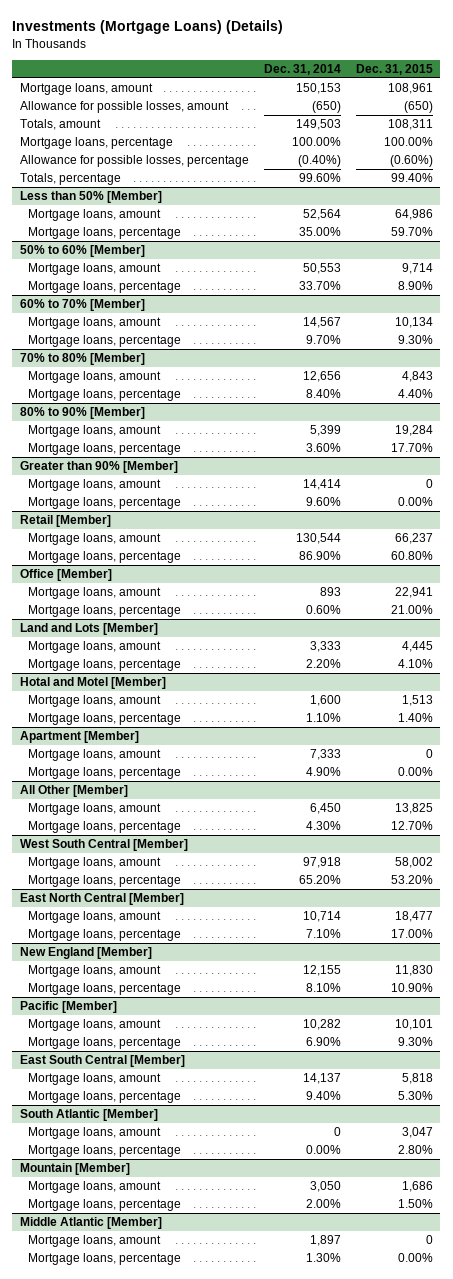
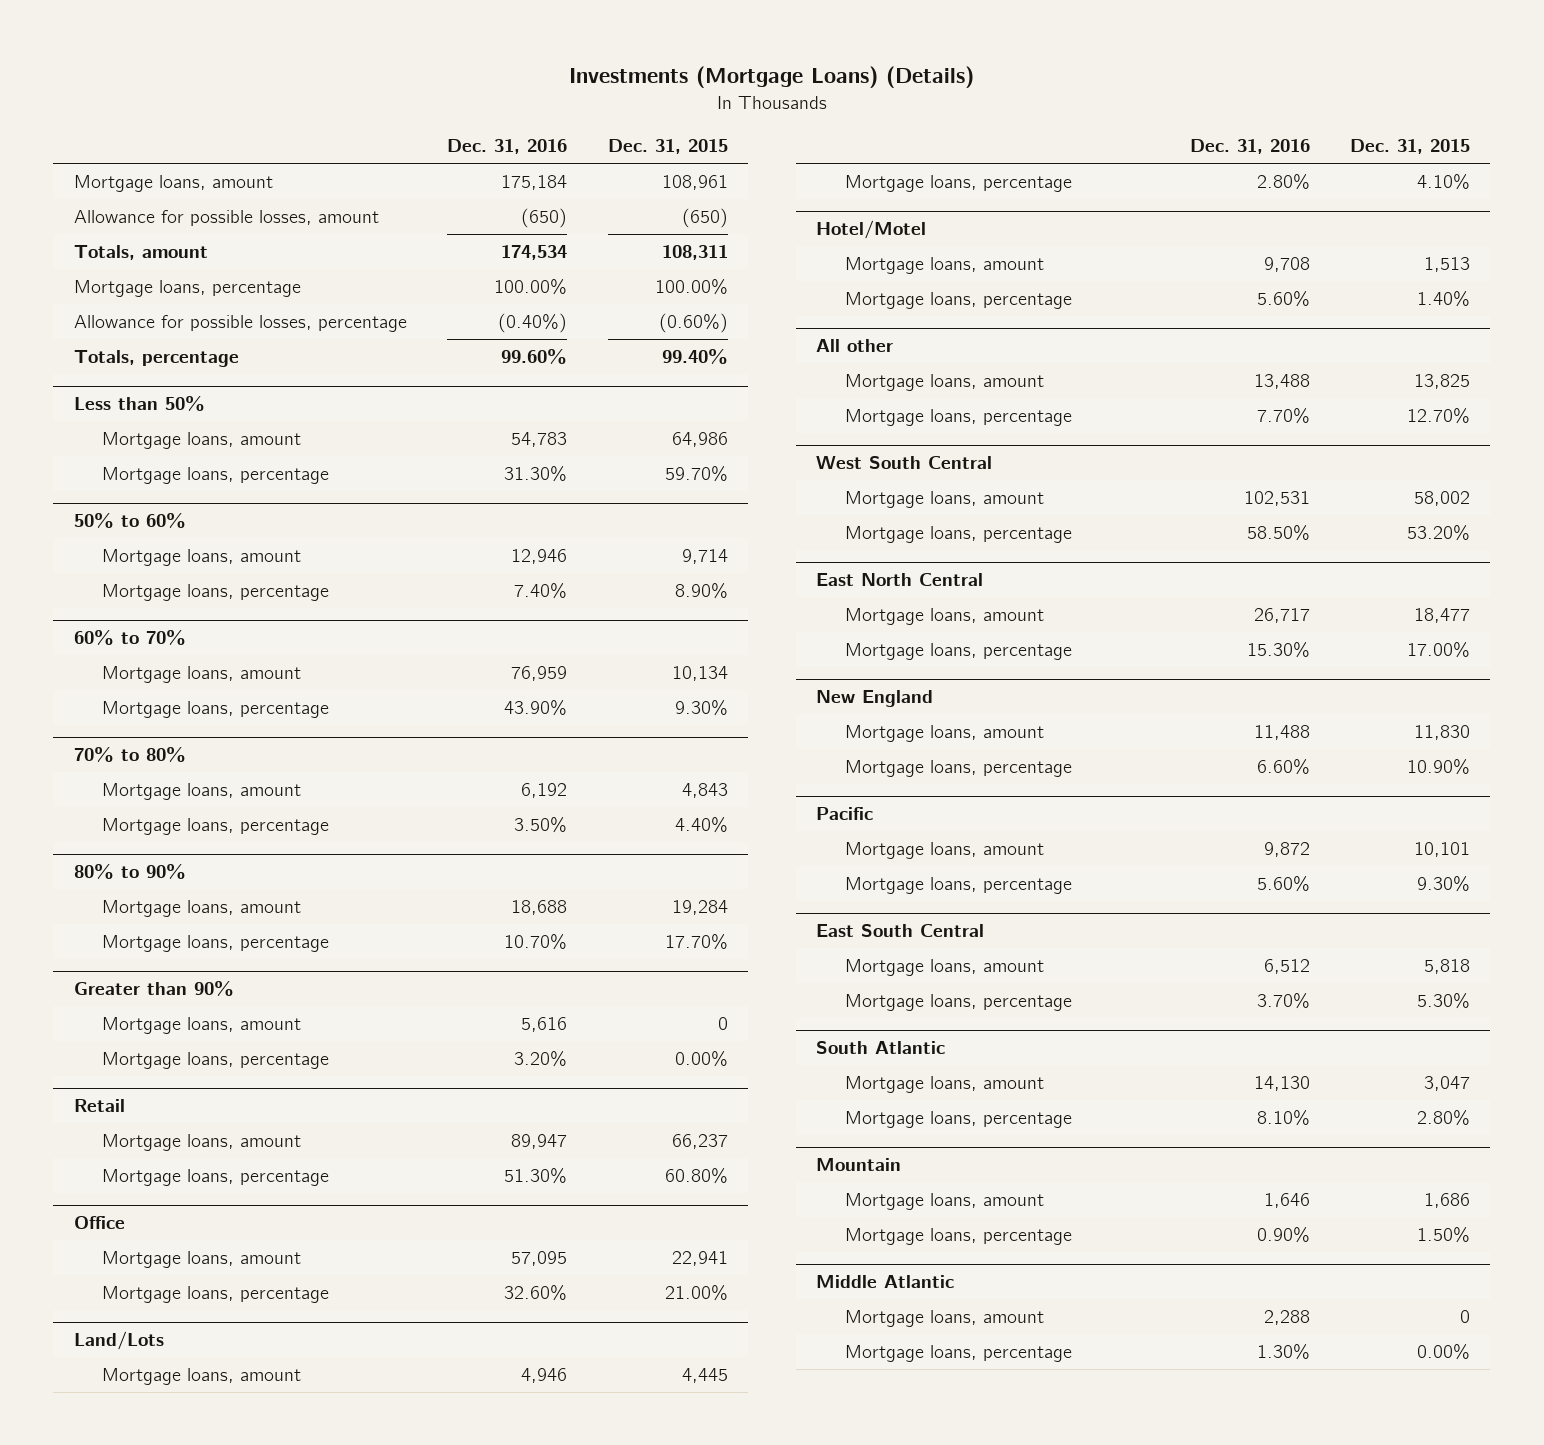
- | Dec. 31, 2014 | Dec. 31, 2015
+ | Dec. 31, 2016 | Dec. 31, 2015
- Less than 50% [Member]
+ Less than 50%
- 50% to 60% [Member]
+ 50% to 60%
- 60% to 70% [Member]
+ 60% to 70%
- 70% to 80% [Member]
+ 70% to 80%
- 80% to 90% [Member]
+ 80% to 90%
- Greater than 90% [Member]
+ Greater than 90%
- Retail [Member]
+ Retail
- Office [Member]
+ Office
- Land and Lots [Member]
+ Land/Lots
- Hotal and Motel [Member]
+ Hotel/Motel
- Apartment [Member]
- Mortgage loans, amount | 7,333 | 0
- Mortgage loans, percentage | 4.90% | 0.00%
- All Other [Member]
+ All other
- West South Central [Member]
+ West South Central
- East North Central [Member]
+ East North Central
- New England [Member]
+ New England
- Pacific [Member]
+ Pacific
- East South Central [Member]
+ East South Central
- South Atlantic [Member]
+ South Atlantic
- Mountain [Member]
+ Mountain
- Middle Atlantic [Member]
+ Middle Atlantic

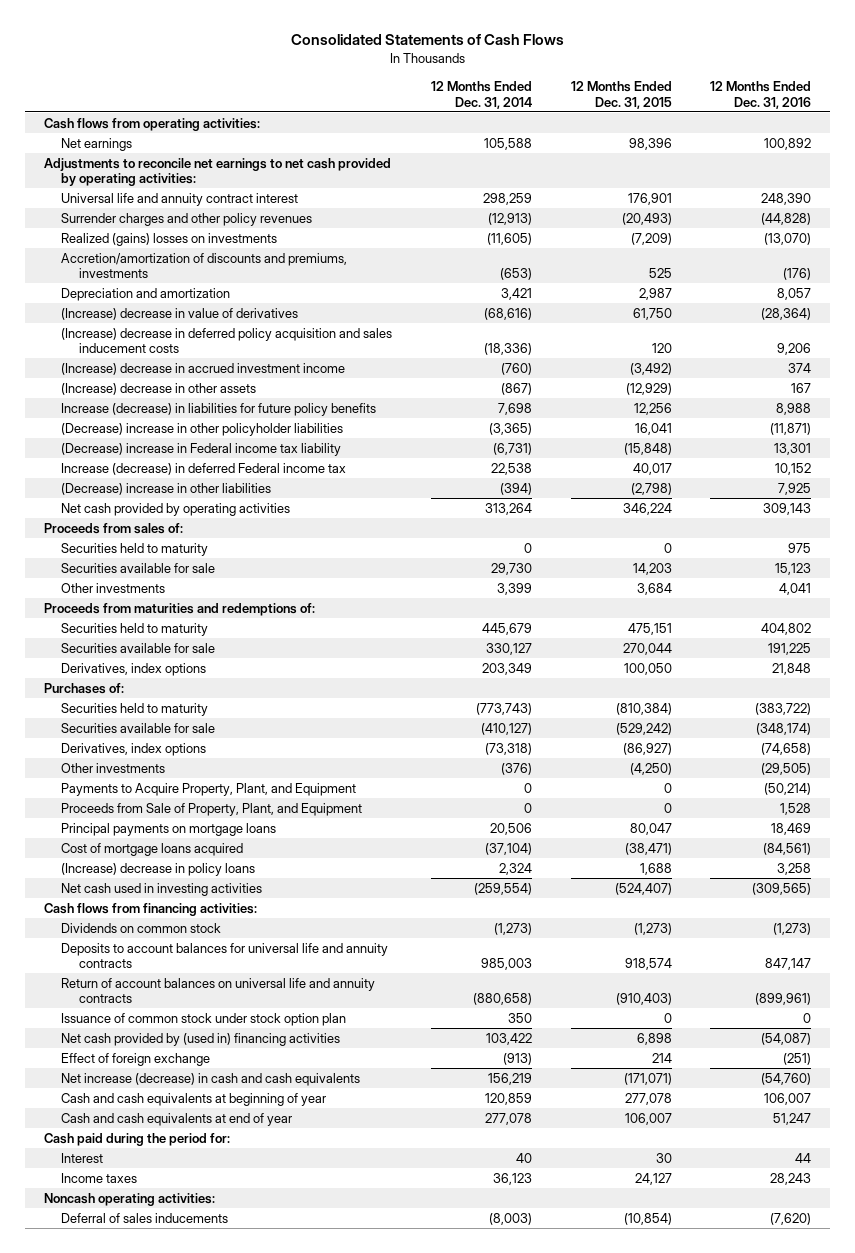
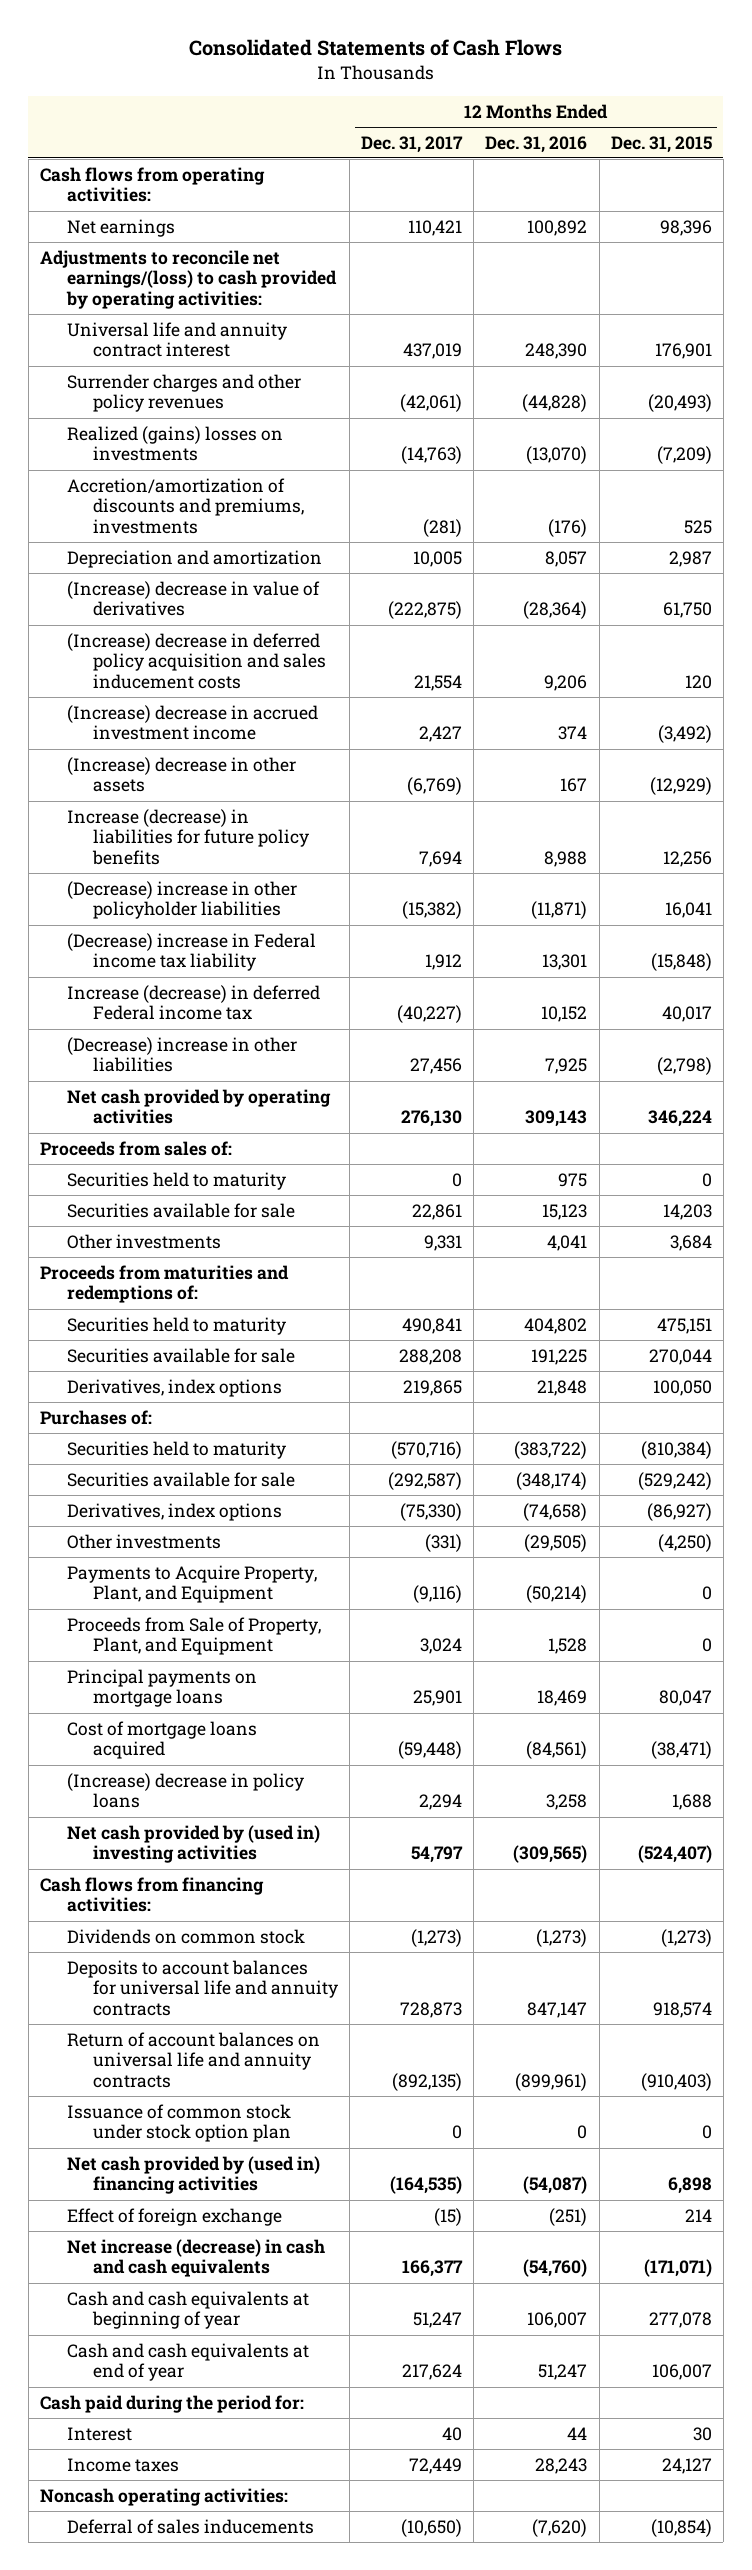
- | 12 Months Ended Dec. 31, 2014 | 12 Months Ended Dec. 31, 2015 | 12 Months Ended Dec. 31, 2016
+ | 12 Months Ended Dec. 31, 2017 | 12 Months Ended Dec. 31, 2016 | 12 Months Ended Dec. 31, 2015
- Adjustments to reconcile net earnings to net cash provided by operating activities:
+ Adjustments to reconcile net earnings/(loss) to cash provided by operating activities:
- Net cash used in investing activities | (259,554) | (524,407) | (309,565)
+ Net cash provided by (used in) investing activities | 54,797 | (309,565) | (524,407)

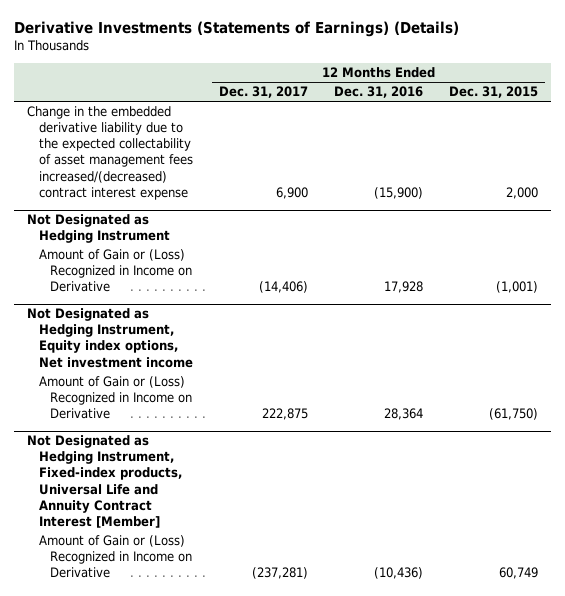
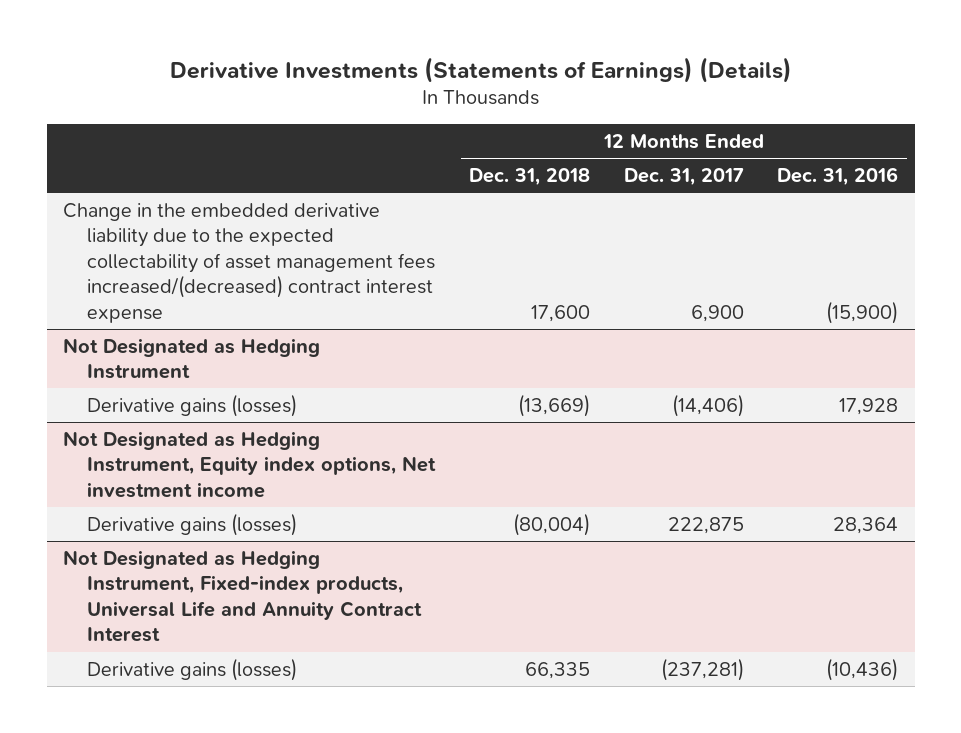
- | 12 Months Ended Dec. 31, 2017 | 12 Months Ended Dec. 31, 2016 | 12 Months Ended Dec. 31, 2015
+ | 12 Months Ended Dec. 31, 2018 | 12 Months Ended Dec. 31, 2017 | 12 Months Ended Dec. 31, 2016
@ Not Designated as Hedging Instrument
- Amount of Gain or (Loss) Recognized in Income on Derivative | (14,406) | 17,928 | (1,001)
+ Derivative gains (losses) | (13,669) | (14,406) | 17,928
@ Not Designated as Hedging Instrument, Equity index options, Net investment income
- Amount of Gain or (Loss) Recognized in Income on Derivative | 222,875 | 28,364 | (61,750)
- Not Designated as Hedging Instrument, Fixed-index products, Universal Life and Annuity Contract Interest [Member]
- Amount of Gain or (Loss) Recognized in Income on Derivative | (237,281) | (10,436) | 60,749
@ Not Designated as Hedging Instrument, Equity index options, Net investment income
+ Derivative gains (losses) | (80,004) | 222,875 | 28,364
+ Not Designated as Hedging Instrument, Fixed-index products, Universal Life and Annuity Contract Interest
+ Derivative gains (losses) | 66,335 | (237,281) | (10,436)

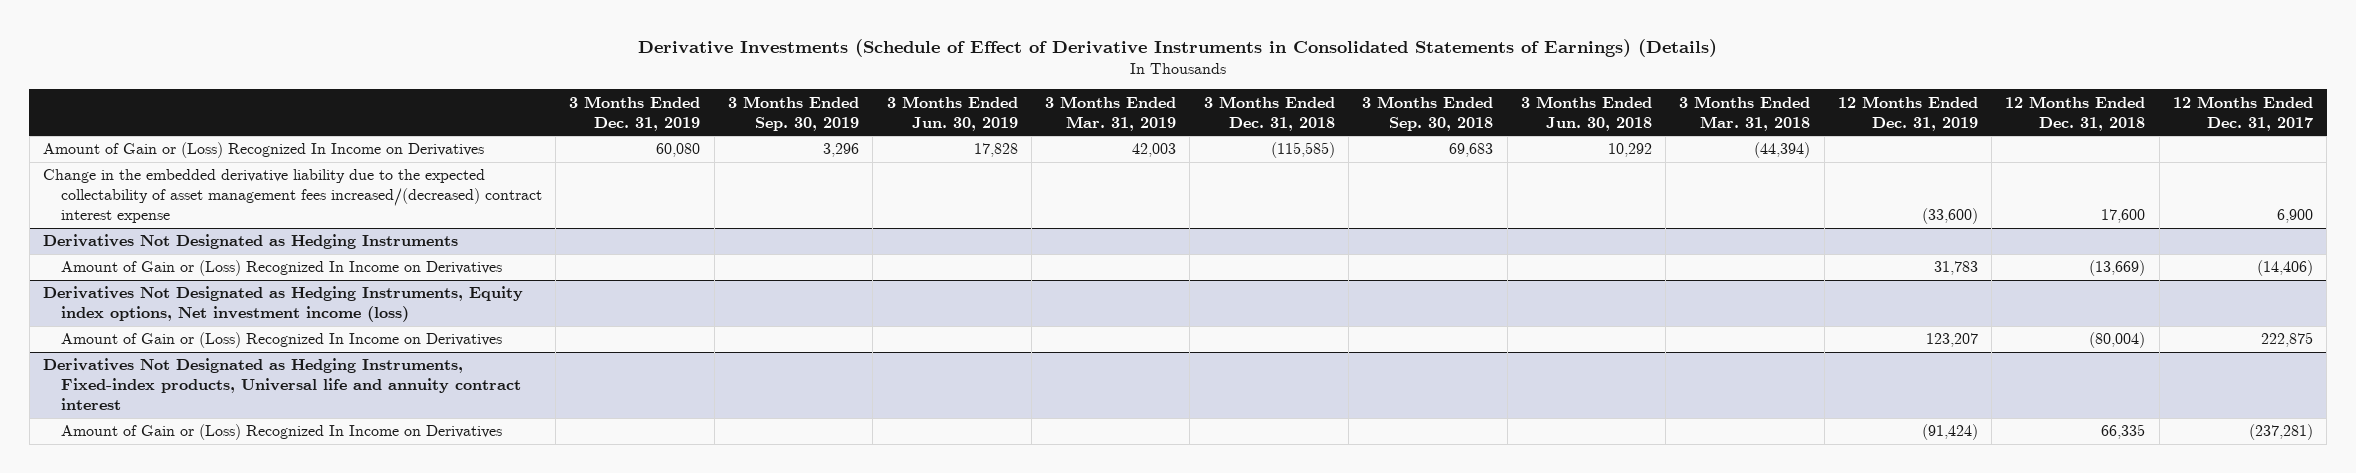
- Derivative Investments (Statements of Earnings) (Details)
+ Derivative Investments (Schedule of Effect of Derivative Instruments in Consolidated Statements of Earnings) (Details)
- | 12 Months Ended Dec. 31, 2018 | 12 Months Ended Dec. 31, 2017 | 12 Months Ended Dec. 31, 2016
+ | 3 Months Ended Dec. 31, 2019 | 3 Months Ended Sep. 30, 2019 | 3 Months Ended Jun. 30, 2019 | 3 Months Ended Mar. 31, 2019 | 3 Months Ended Dec. 31, 2018 | 3 Months Ended Sep. 30, 2018 | 3 Months Ended Jun. 30, 2018 | 3 Months Ended Mar. 31, 2018 | 12 Months Ended Dec. 31, 2019 | 12 Months Ended Dec. 31, 2018 | 12 Months Ended Dec. 31, 2017
+ Amount of Gain or (Loss) Recognized In Income on Derivatives | 60,080 | 3,296 | 17,828 | 42,003 | (115,585) | 69,683 | 10,292 | (44,394) | | |
- Not Designated as Hedging Instrument
- Derivative gains (losses) | (13,669) | (14,406) | 17,928
- Not Designated as Hedging Instrument, Equity index options, Net investment income
- Derivative gains (losses) | (80,004) | 222,875 | 28,364
- Not Designated as Hedging Instrument, Fixed-index products, Universal Life and Annuity Contract Interest
- Derivative gains (losses) | 66,335 | (237,281) | (10,436)
+ Derivatives Not Designated as Hedging Instruments
+ Amount of Gain or (Loss) Recognized In Income on Derivatives | | | | | | | | | 31,783 | (13,669) | (14,406)
+ Derivatives Not Designated as Hedging Instruments, Equity index options, Net investment income (loss)
+ Amount of Gain or (Loss) Recognized In Income on Derivatives | | | | | | | | | 123,207 | (80,004) | 222,875
+ Derivatives Not Designated as Hedging Instruments, Fixed-index products, Universal life and annuity contract interest
+ Amount of Gain or (Loss) Recognized In Income on Derivatives | | | | | | | | | (91,424) | 66,335 | (237,281)

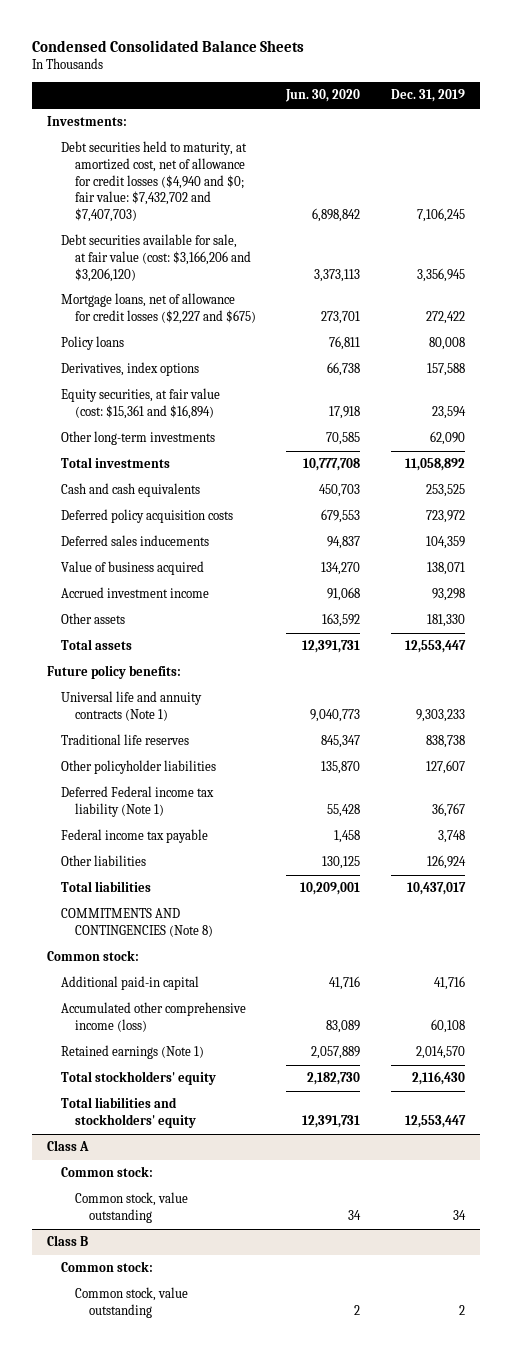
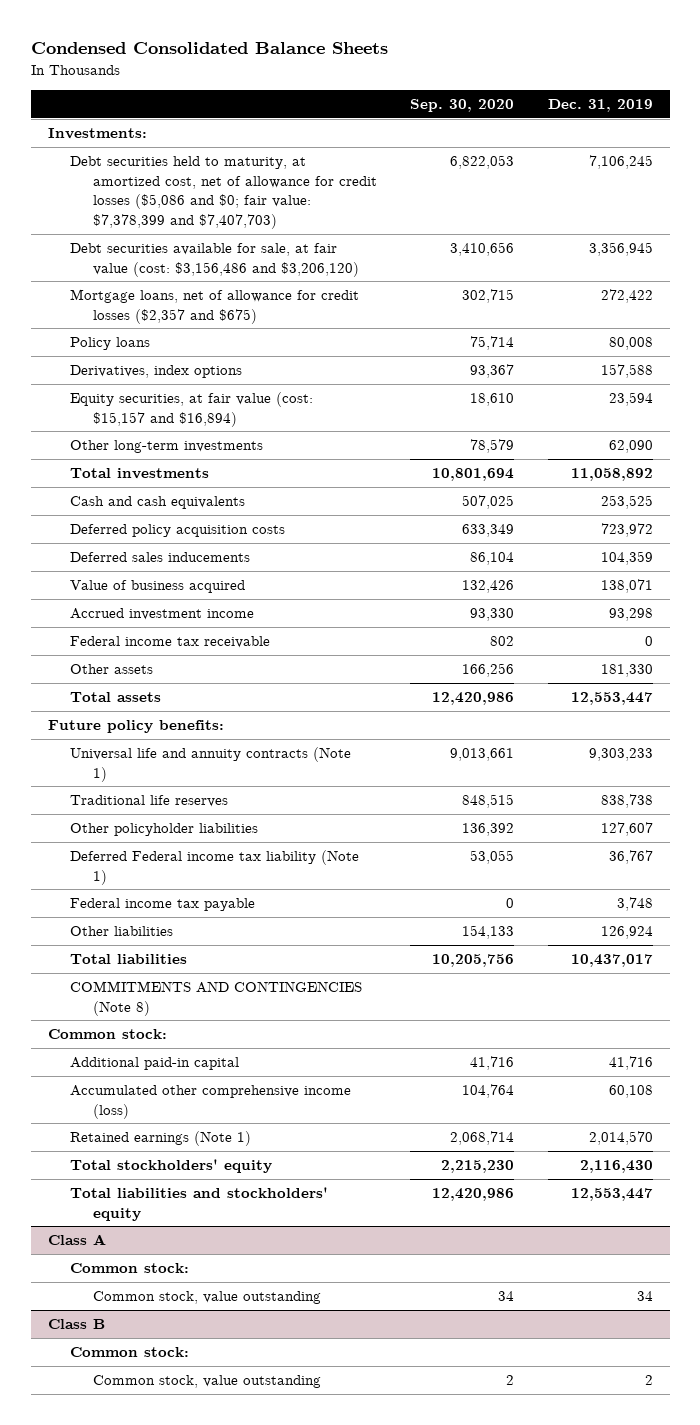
- | Jun. 30, 2020 | Dec. 31, 2019
+ | Sep. 30, 2020 | Dec. 31, 2019
- Debt securities held to maturity, at amortized cost, net of allowance for credit losses ($4,940 and $0; fair value: $7,432,702 and $7,407,703) | 6,898,842 | 7,106,245
- Debt securities available for sale, at fair value (cost: $3,166,206 and $3,206,120) | 3,373,113 | 3,356,945
- Mortgage loans, net of allowance for credit losses ($2,227 and $675) | 273,701 | 272,422
+ Debt securities held to maturity, at amortized cost, net of allowance for credit losses ($5,086 and $0; fair value: $7,378,399 and $7,407,703) | 6,822,053 | 7,106,245
+ Debt securities available for sale, at fair value (cost: $3,156,486 and $3,206,120) | 3,410,656 | 3,356,945
+ Mortgage loans, net of allowance for credit losses ($2,357 and $675) | 302,715 | 272,422
- Equity securities, at fair value (cost: $15,361 and $16,894) | 17,918 | 23,594
+ Equity securities, at fair value (cost: $15,157 and $16,894) | 18,610 | 23,594
+ Federal income tax receivable | 802 | 0

